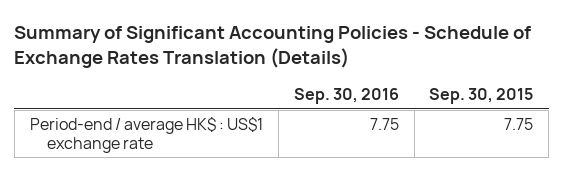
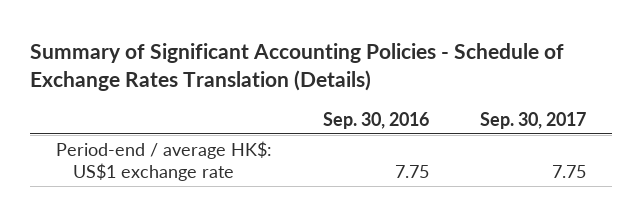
- | Sep. 30, 2016 | Sep. 30, 2015
+ | Sep. 30, 2016 | Sep. 30, 2017
- Period-end / average HK$ : US$1 exchange rate | 7.75 | 7.75
+ Period-end / average HK$: US$1 exchange rate | 7.75 | 7.75

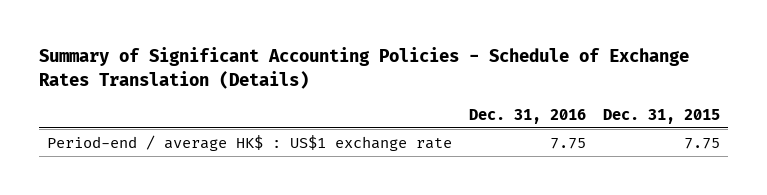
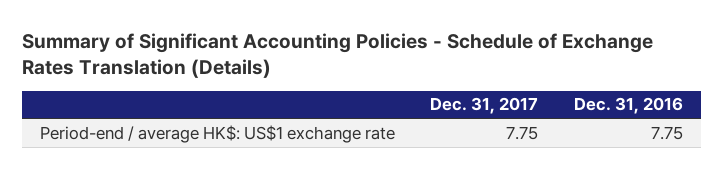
- | Dec. 31, 2016 | Dec. 31, 2015
+ | Dec. 31, 2017 | Dec. 31, 2016
- Period-end / average HK$ : US$1 exchange rate | 7.75 | 7.75
+ Period-end / average HK$: US$1 exchange rate | 7.75 | 7.75

